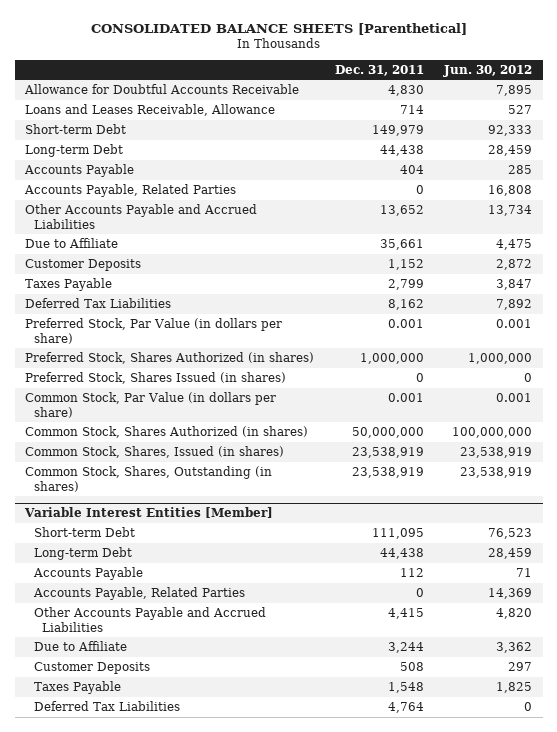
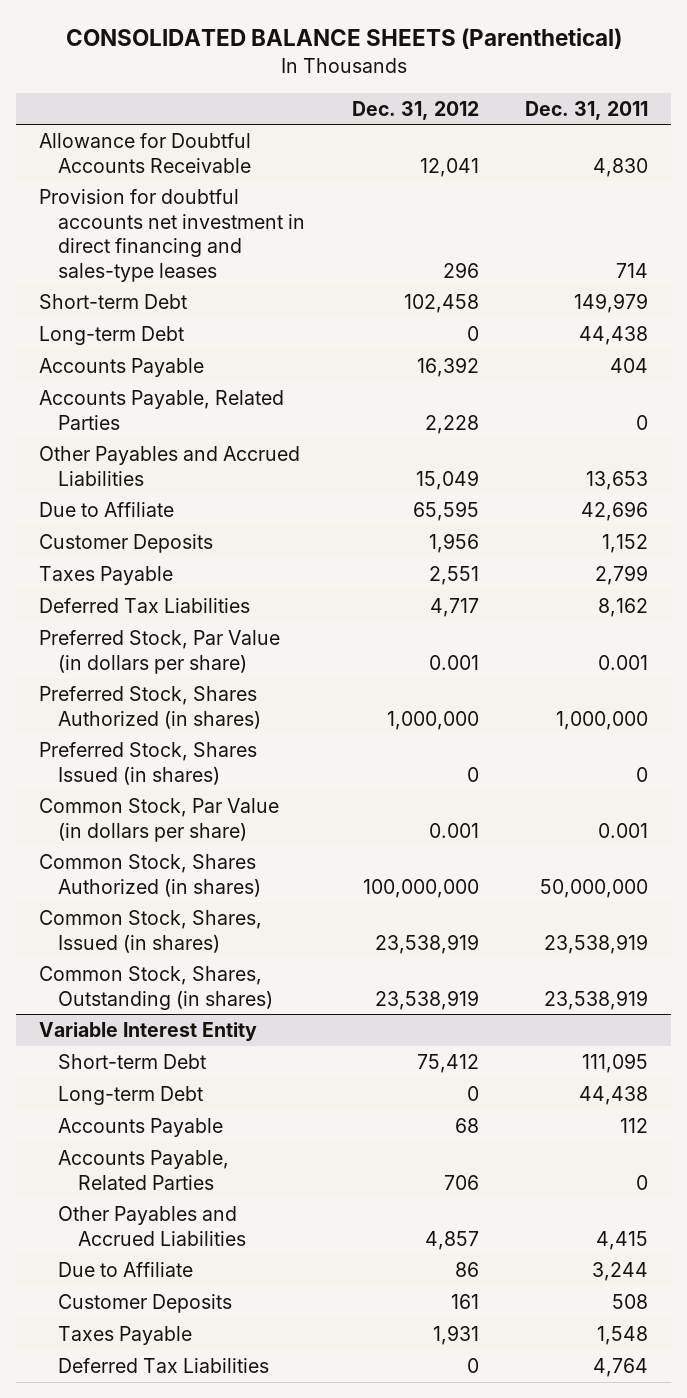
- CONSOLIDATED BALANCE SHEETS [Parenthetical]
+ CONSOLIDATED BALANCE SHEETS (Parenthetical)
- | Dec. 31, 2011 | Jun. 30, 2012
+ | Dec. 31, 2012 | Dec. 31, 2011
- Loans and Leases Receivable, Allowance | 714 | 527
+ Provision for doubtful accounts net investment in direct financing and sales-type leases | 296 | 714
- Other Accounts Payable and Accrued Liabilities | 13,652 | 13,734
- Due to Affiliate | 35,661 | 4,475
+ Other Payables and Accrued Liabilities | 15,049 | 13,653
+ Due to Affiliate | 65,595 | 42,696
- Variable Interest Entities [Member]
+ Variable Interest Entity
- Other Accounts Payable and Accrued Liabilities | 4,415 | 4,820
+ Other Payables and Accrued Liabilities | 4,857 | 4,415

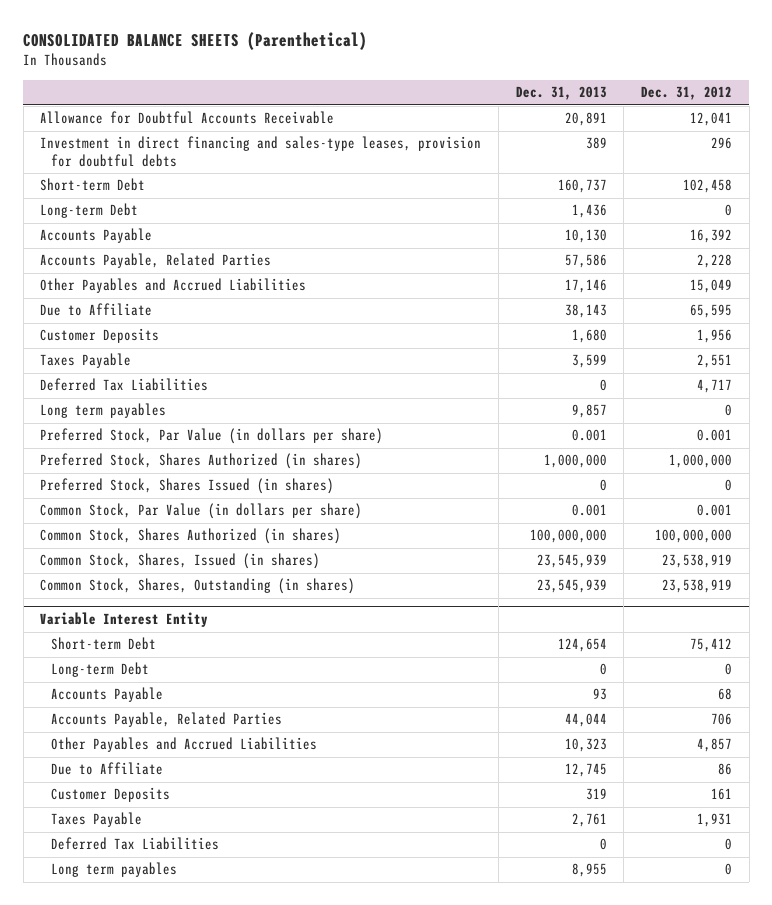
- | Dec. 31, 2012 | Dec. 31, 2011
+ | Dec. 31, 2013 | Dec. 31, 2012
- Provision for doubtful accounts net investment in direct financing and sales-type leases | 296 | 714
+ Investment in direct financing and sales-type leases, provision for doubtful debts | 389 | 296
+ Long term payables | 9,857 | 0
@ Variable Interest Entity
+ Long term payables | 8,955 | 0

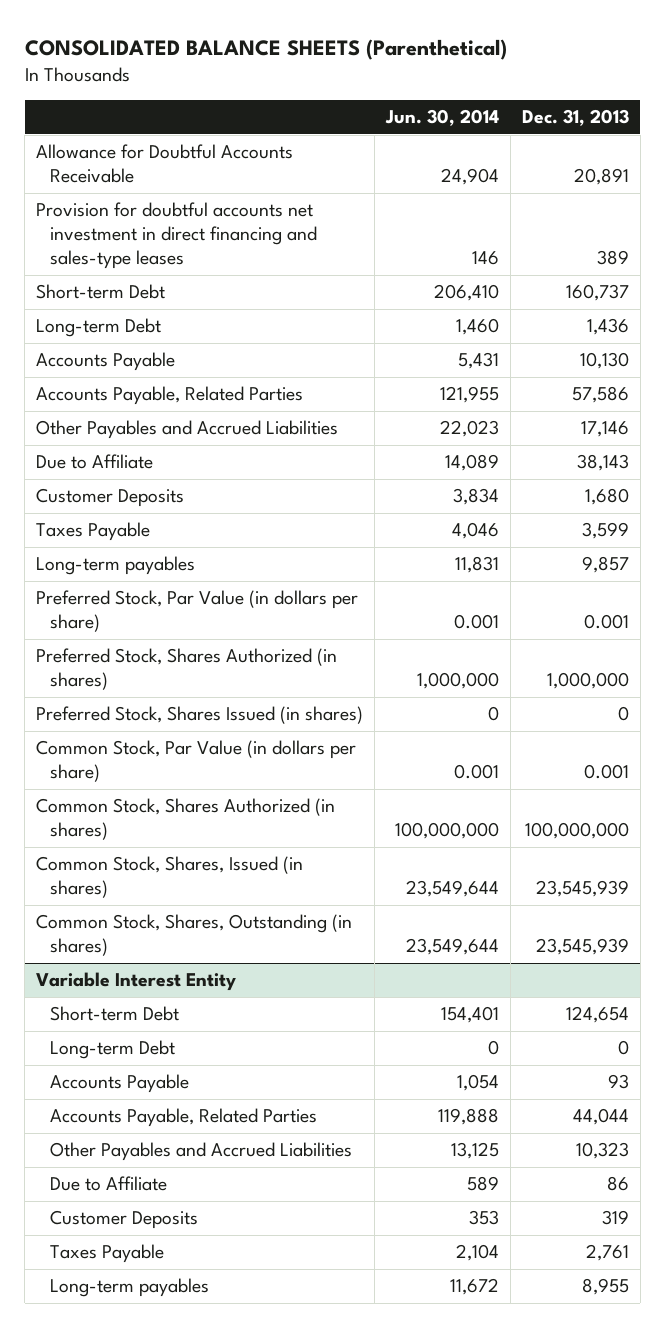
- | Dec. 31, 2013 | Dec. 31, 2012
+ | Jun. 30, 2014 | Dec. 31, 2013
- Investment in direct financing and sales-type leases, provision for doubtful debts | 389 | 296
+ Provision for doubtful accounts net investment in direct financing and sales-type leases | 146 | 389
- Deferred Tax Liabilities | 0 | 4,717
- Long term payables | 9,857 | 0
+ Long-term payables | 11,831 | 9,857
@ Variable Interest Entity
- Due to Affiliate | 12,745 | 86
+ Due to Affiliate | 589 | 86
- Deferred Tax Liabilities | 0 | 0
- Long term payables | 8,955 | 0
+ Long-term payables | 11,672 | 8,955

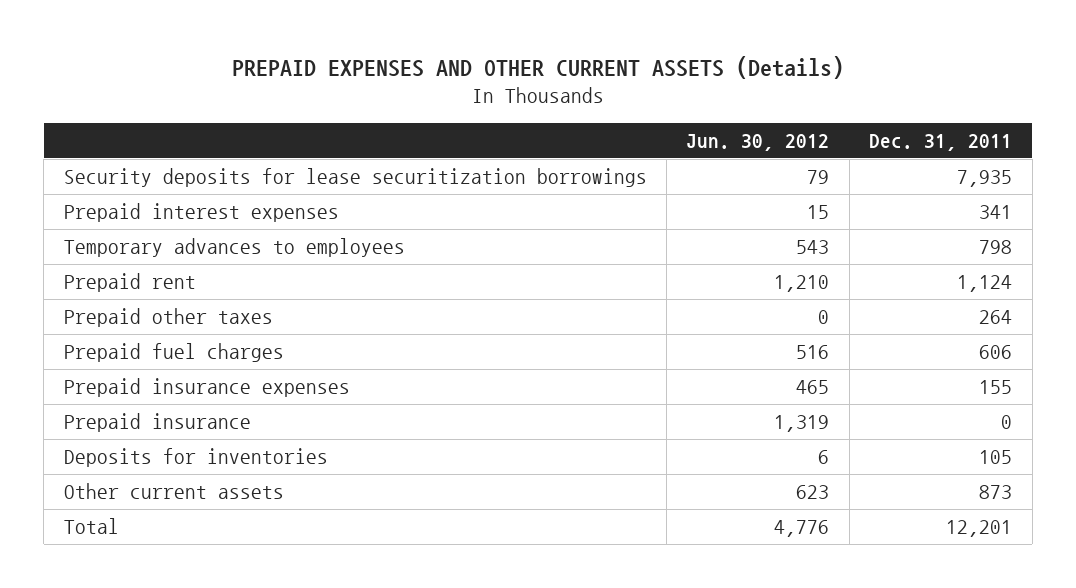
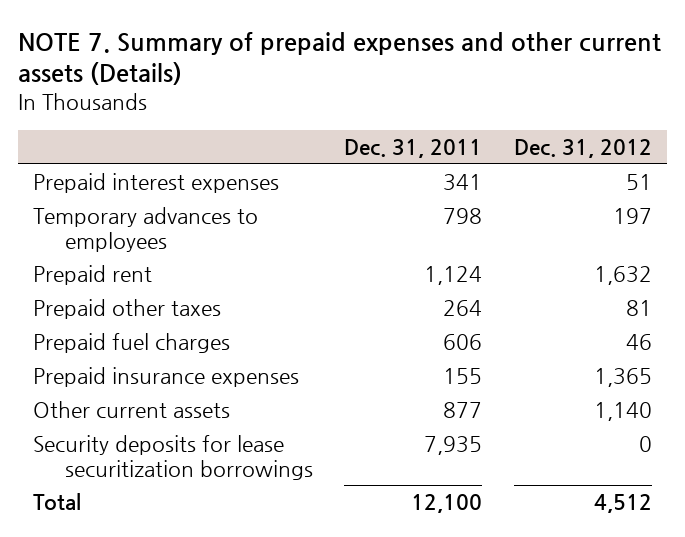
- PREPAID EXPENSES AND OTHER CURRENT ASSETS (Details)
+ NOTE 7. Summary of prepaid expenses and other current assets (Details)
- | Jun. 30, 2012 | Dec. 31, 2011
+ | Dec. 31, 2011 | Dec. 31, 2012
- Prepaid insurance | 1,319 | 0
- Deposits for inventories | 6 | 105
- Other current assets | 623 | 873
- Total | 4,776 | 12,201
+ Other current assets | 877 | 1,140
moved down: Security deposits for lease securitization borrowings | 7,935 | 0
+ Total | 12,100 | 4,512

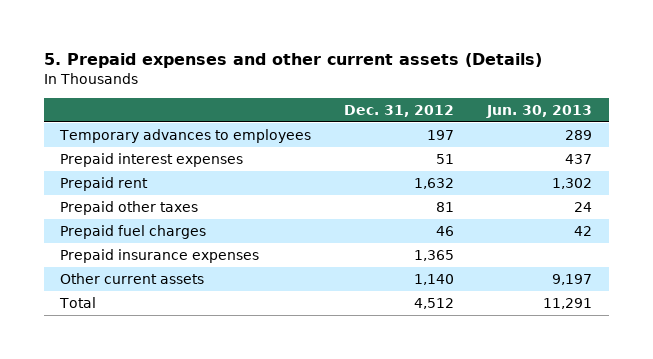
- NOTE 7. Summary of prepaid expenses and other current assets (Details)
+ 5. Prepaid expenses and other current assets (Details)
- | Dec. 31, 2011 | Dec. 31, 2012
+ | Dec. 31, 2012 | Jun. 30, 2013
moved down: Prepaid interest expenses | 51 | 437
- Security deposits for lease securitization borrowings | 7,935 | 0

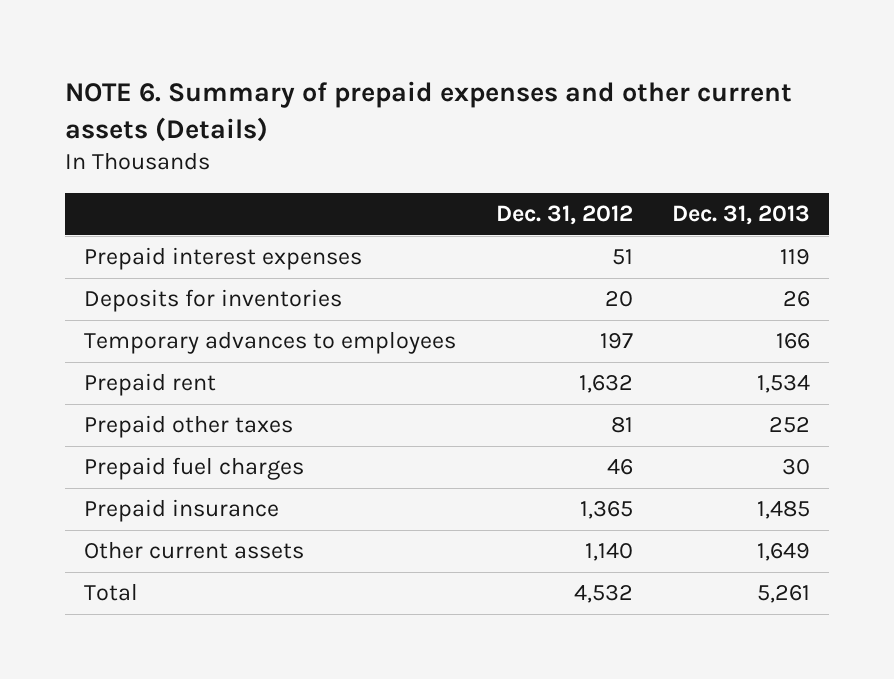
- 5. Prepaid expenses and other current assets (Details)
+ NOTE 6. Summary of prepaid expenses and other current assets (Details)
- | Dec. 31, 2012 | Jun. 30, 2013
+ | Dec. 31, 2012 | Dec. 31, 2013
+ Deposits for inventories | 20 | 26
moved down: Temporary advances to employees | 197 | 166
- Prepaid insurance expenses | 1,365 |
+ Prepaid insurance | 1,365 | 1,485
- Total | 4,512 | 11,291
+ Total | 4,532 | 5,261

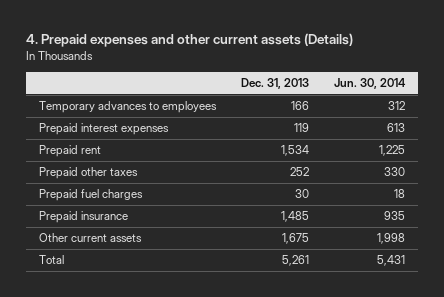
- NOTE 6. Summary of prepaid expenses and other current assets (Details)
+ 4. Prepaid expenses and other current assets (Details)
- | Dec. 31, 2012 | Dec. 31, 2013
+ | Dec. 31, 2013 | Jun. 30, 2014
- Deposits for inventories | 20 | 26
moved down: Prepaid interest expenses | 119 | 613
- Other current assets | 1,140 | 1,649
+ Other current assets | 1,675 | 1,998

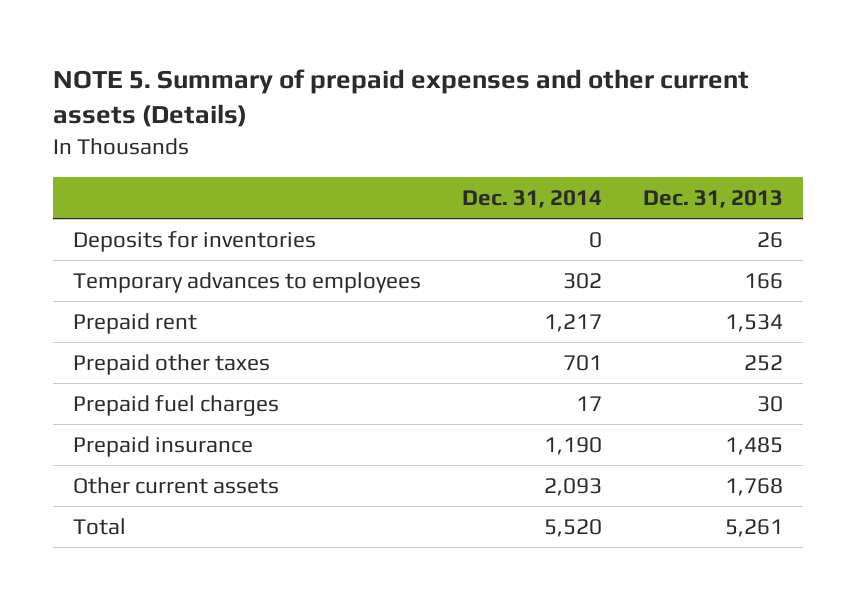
- 4. Prepaid expenses and other current assets (Details)
+ NOTE 5. Summary of prepaid expenses and other current assets (Details)
- | Dec. 31, 2013 | Jun. 30, 2014
+ | Dec. 31, 2014 | Dec. 31, 2013
+ Deposits for inventories | 0 | 26
- Prepaid interest expenses | 119 | 613
- Other current assets | 1,675 | 1,998
+ Other current assets | 2,093 | 1,768

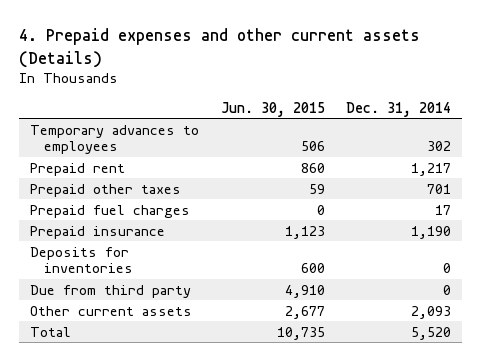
- NOTE 5. Summary of prepaid expenses and other current assets (Details)
+ 4. Prepaid expenses and other current assets (Details)
- | Dec. 31, 2014 | Dec. 31, 2013
+ | Jun. 30, 2015 | Dec. 31, 2014
moved down: Deposits for inventories | 600 | 0
+ Due from third party | 4,910 | 0

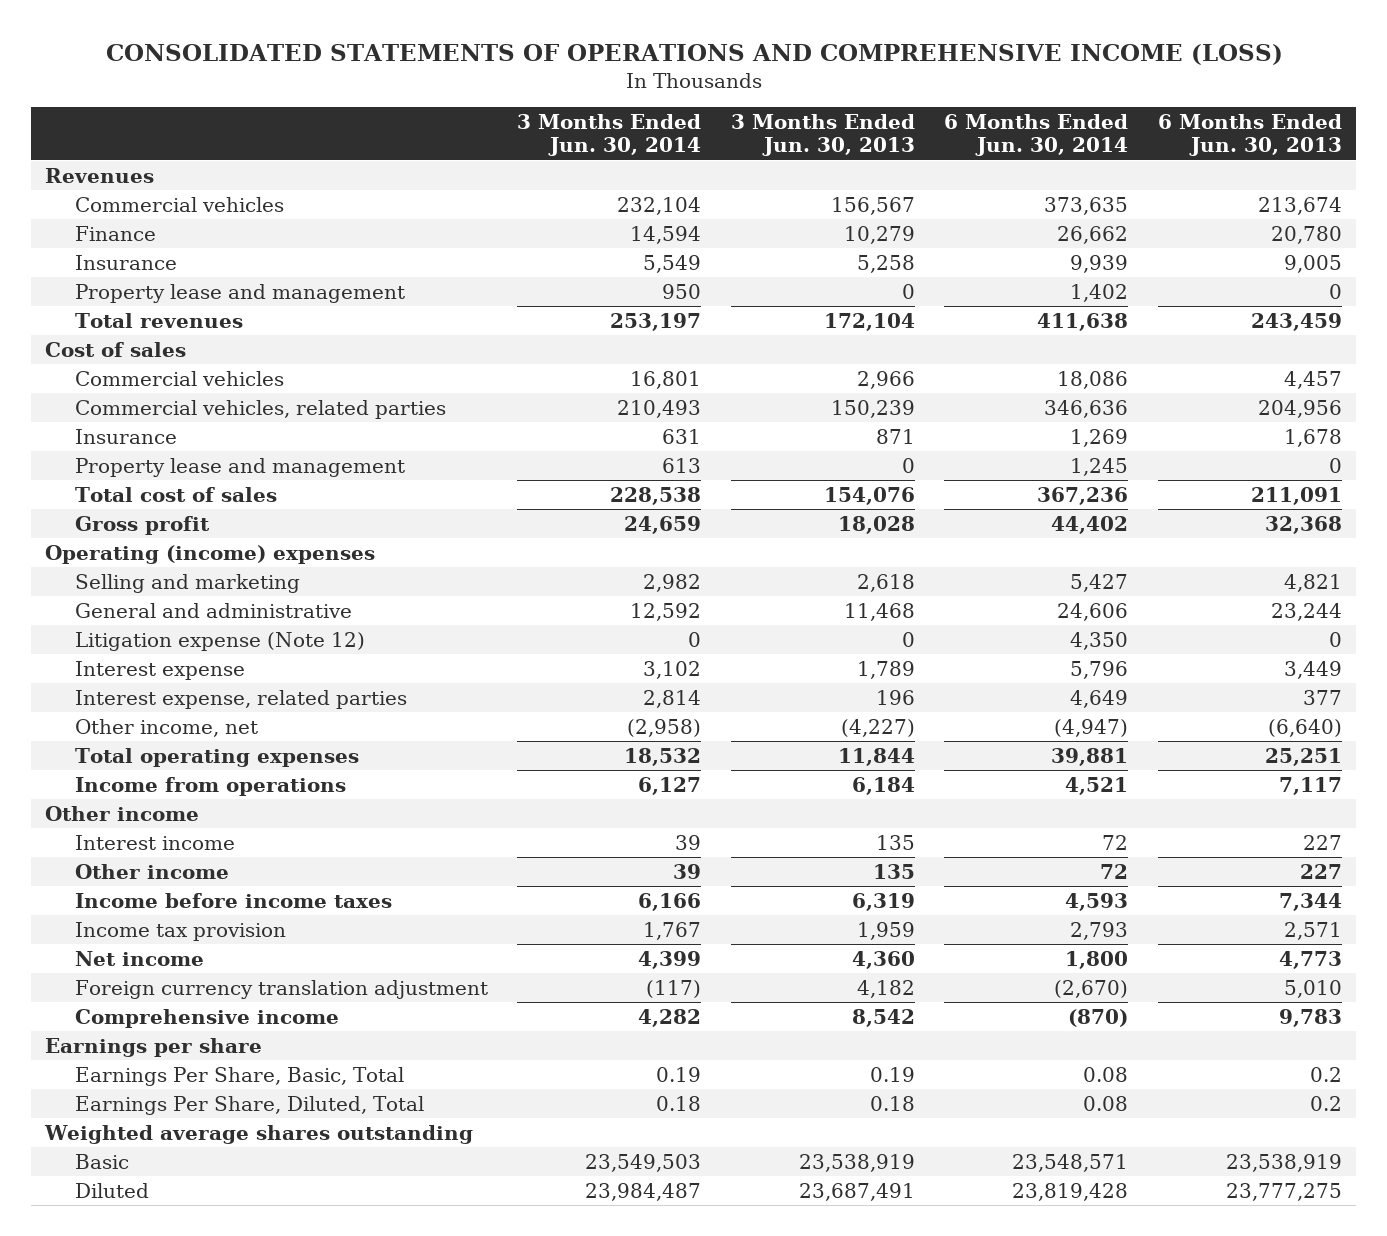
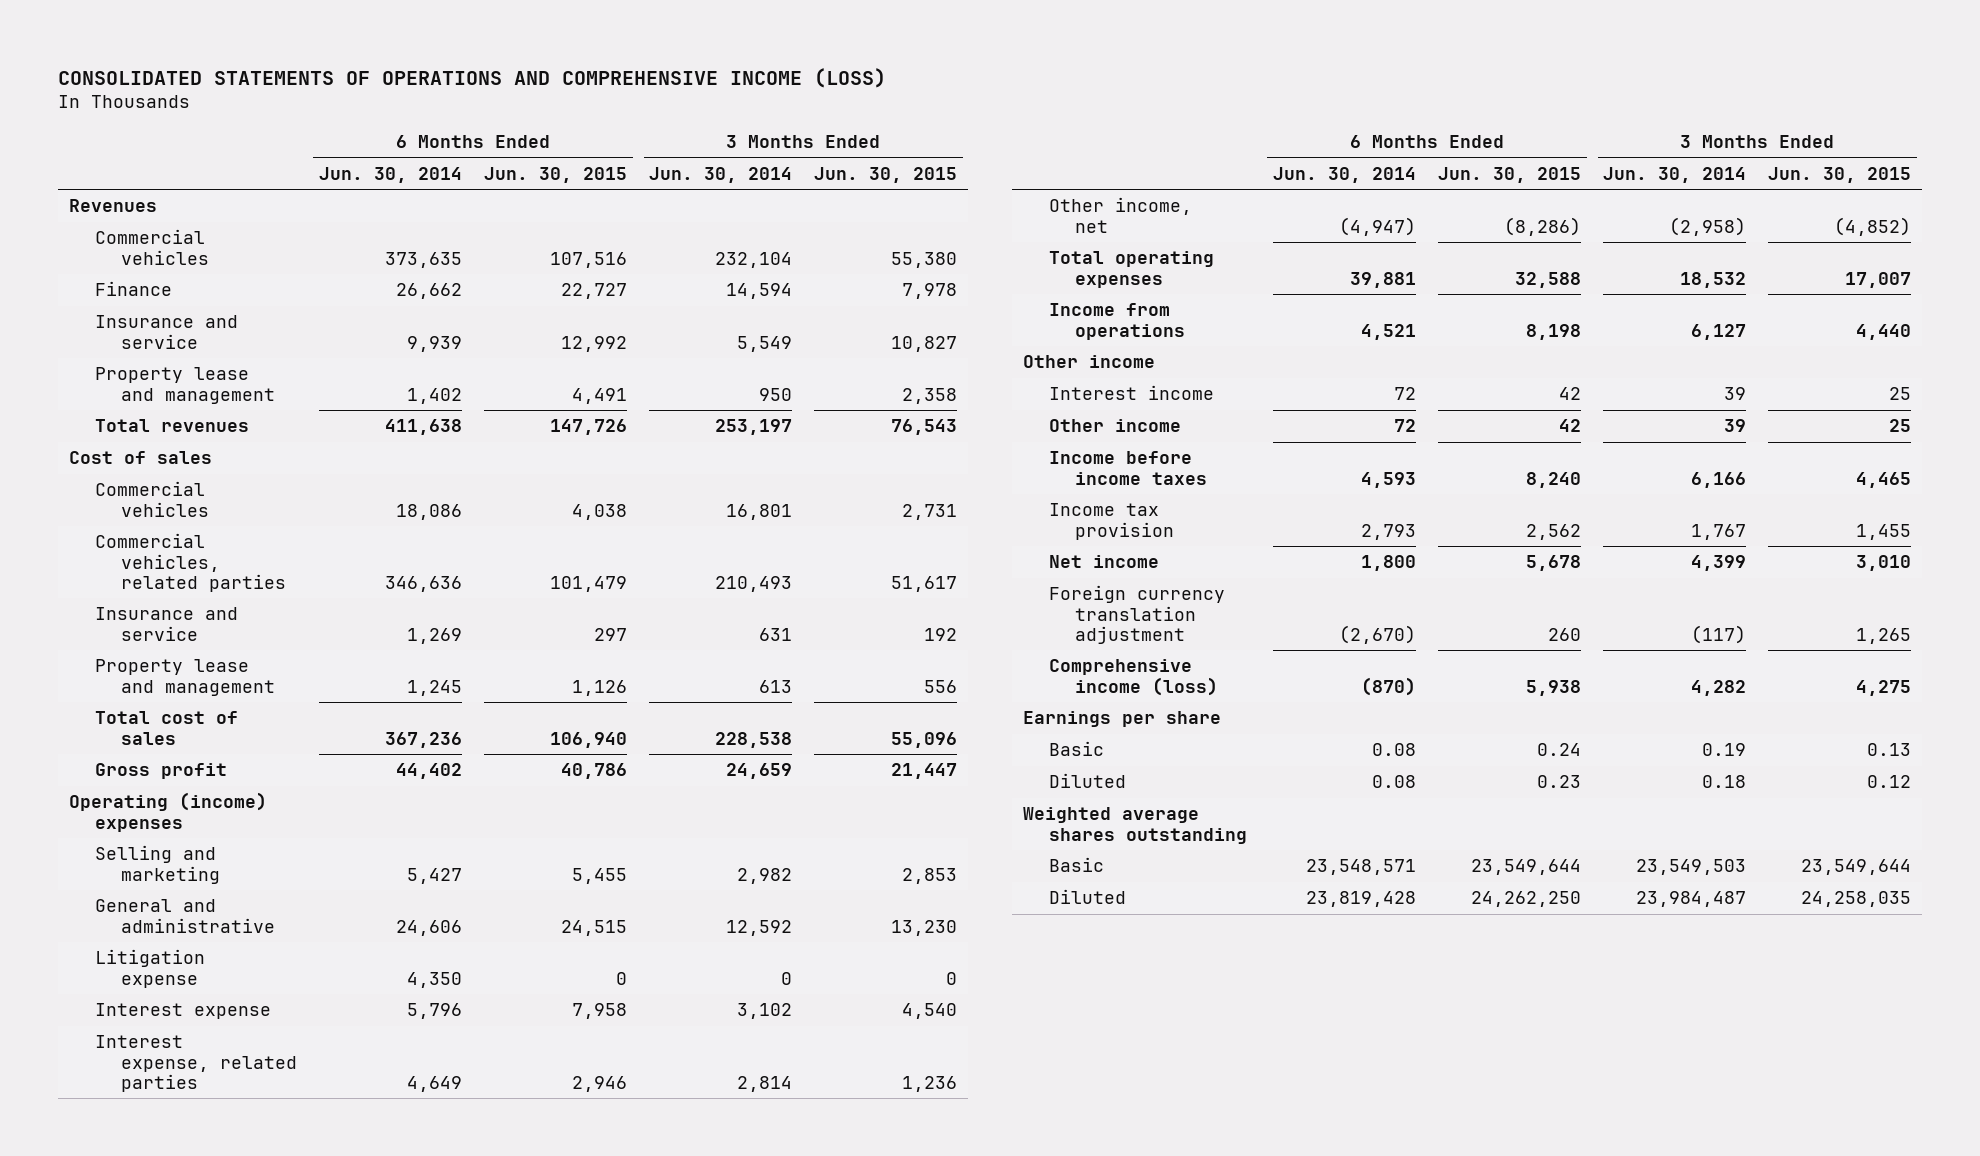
- | 3 Months Ended Jun. 30, 2014 | 3 Months Ended Jun. 30, 2013 | 6 Months Ended Jun. 30, 2014 | 6 Months Ended Jun. 30, 2013
+ | 6 Months Ended Jun. 30, 2014 | 6 Months Ended Jun. 30, 2015 | 3 Months Ended Jun. 30, 2014 | 3 Months Ended Jun. 30, 2015
- Insurance | 5,549 | 5,258 | 9,939 | 9,005
+ Insurance and service | 9,939 | 12,992 | 5,549 | 10,827
- Insurance | 631 | 871 | 1,269 | 1,678
+ Insurance and service | 1,269 | 297 | 631 | 192
- Litigation expense (Note 12) | 0 | 0 | 4,350 | 0
+ Litigation expense | 4,350 | 0 | 0 | 0
- Comprehensive income | 4,282 | 8,542 | (870) | 9,783
+ Comprehensive income (loss) | (870) | 5,938 | 4,282 | 4,275
- Earnings Per Share, Basic, Total | 0.19 | 0.19 | 0.08 | 0.2
- Earnings Per Share, Diluted, Total | 0.18 | 0.18 | 0.08 | 0.2
+ Basic | 0.08 | 0.24 | 0.19 | 0.13
+ Diluted | 0.08 | 0.23 | 0.18 | 0.12

